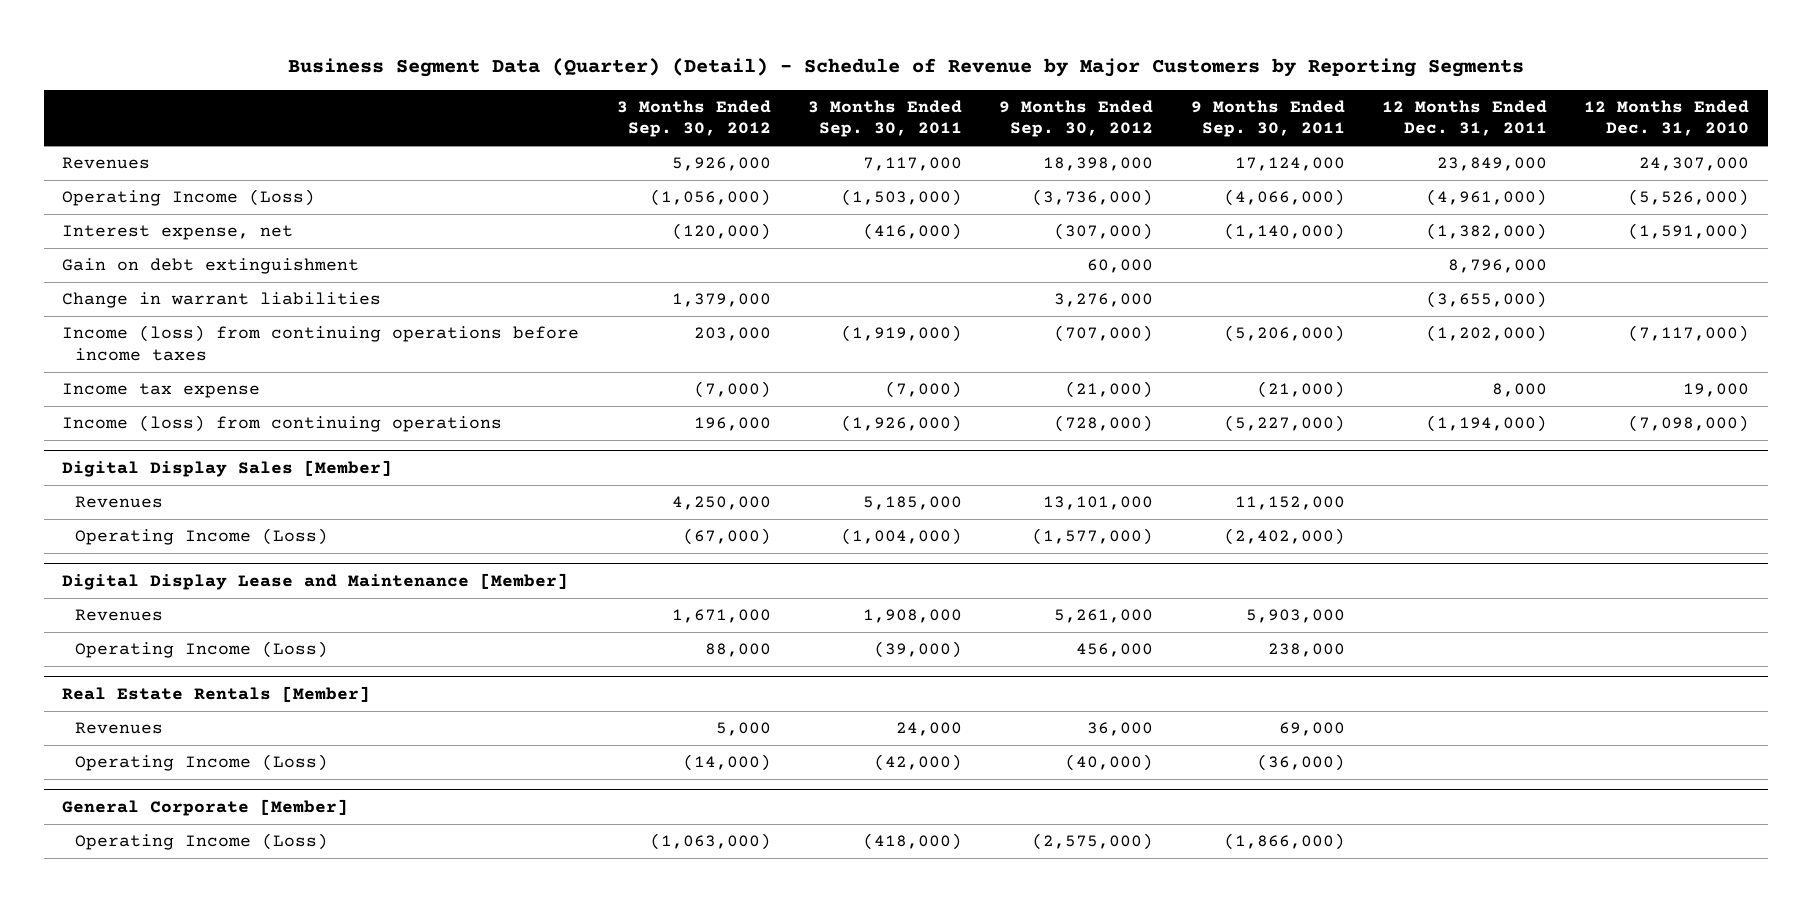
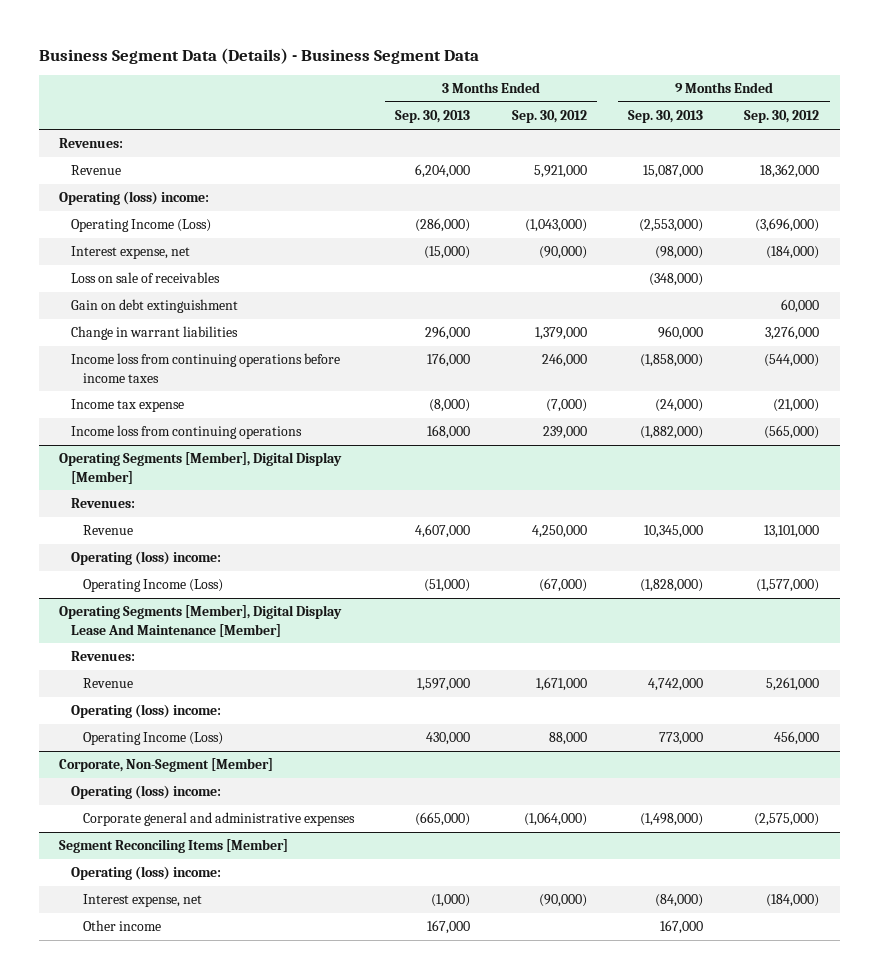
- Business Segment Data (Quarter) (Detail) - Schedule of Revenue by Major Customers by Reporting Segments
+ Business Segment Data (Details) - Business Segment Data
- | 3 Months Ended Sep. 30, 2012 | 3 Months Ended Sep. 30, 2011 | 9 Months Ended Sep. 30, 2012 | 9 Months Ended Sep. 30, 2011 | 12 Months Ended Dec. 31, 2011 | 12 Months Ended Dec. 31, 2010
+ | 3 Months Ended Sep. 30, 2013 | 3 Months Ended Sep. 30, 2012 | 9 Months Ended Sep. 30, 2013 | 9 Months Ended Sep. 30, 2012
- Revenues | 5,926,000 | 7,117,000 | 18,398,000 | 17,124,000 | 23,849,000 | 24,307,000
- Operating Income (Loss) | (1,056,000) | (1,503,000) | (3,736,000) | (4,066,000) | (4,961,000) | (5,526,000)
- Interest expense, net | (120,000) | (416,000) | (307,000) | (1,140,000) | (1,382,000) | (1,591,000)
+ Revenues:
+ Revenue | 6,204,000 | 5,921,000 | 15,087,000 | 18,362,000
+ Operating (loss) income:
+ Operating Income (Loss) | (286,000) | (1,043,000) | (2,553,000) | (3,696,000)
+ Interest expense, net | (15,000) | (90,000) | (98,000) | (184,000)
+ Loss on sale of receivables | | | (348,000) |
- Income (loss) from continuing operations before income taxes | 203,000 | (1,919,000) | (707,000) | (5,206,000) | (1,202,000) | (7,117,000)
+ Income loss from continuing operations before income taxes | 176,000 | 246,000 | (1,858,000) | (544,000)
- Income (loss) from continuing operations | 196,000 | (1,926,000) | (728,000) | (5,227,000) | (1,194,000) | (7,098,000)
- Digital Display Sales [Member]
- Revenues | 4,250,000 | 5,185,000 | 13,101,000 | 11,152,000 | |
+ Income loss from continuing operations | 168,000 | 239,000 | (1,882,000) | (565,000)
+ Operating Segments [Member], Digital Display [Member]
+ Revenues:
+ Revenue | 4,607,000 | 4,250,000 | 10,345,000 | 13,101,000
+ Operating (loss) income:
- Digital Display Lease and Maintenance [Member]
- Revenues | 1,671,000 | 1,908,000 | 5,261,000 | 5,903,000 | |
+ Operating Segments [Member], Digital Display Lease And Maintenance [Member]
+ Revenues:
+ Revenue | 1,597,000 | 1,671,000 | 4,742,000 | 5,261,000
+ Operating (loss) income:
- Real Estate Rentals [Member]
- Revenues | 5,000 | 24,000 | 36,000 | 69,000 | |
- Operating Income (Loss) | (14,000) | (42,000) | (40,000) | (36,000) | |
- General Corporate [Member]
- Operating Income (Loss) | (1,063,000) | (418,000) | (2,575,000) | (1,866,000) | |
+ Corporate, Non-Segment [Member]
+ Operating (loss) income:
+ Corporate general and administrative expenses | (665,000) | (1,064,000) | (1,498,000) | (2,575,000)
+ Segment Reconciling Items [Member]
+ Operating (loss) income:
+ Interest expense, net | (1,000) | (90,000) | (84,000) | (184,000)
+ Other income | 167,000 | | 167,000 |

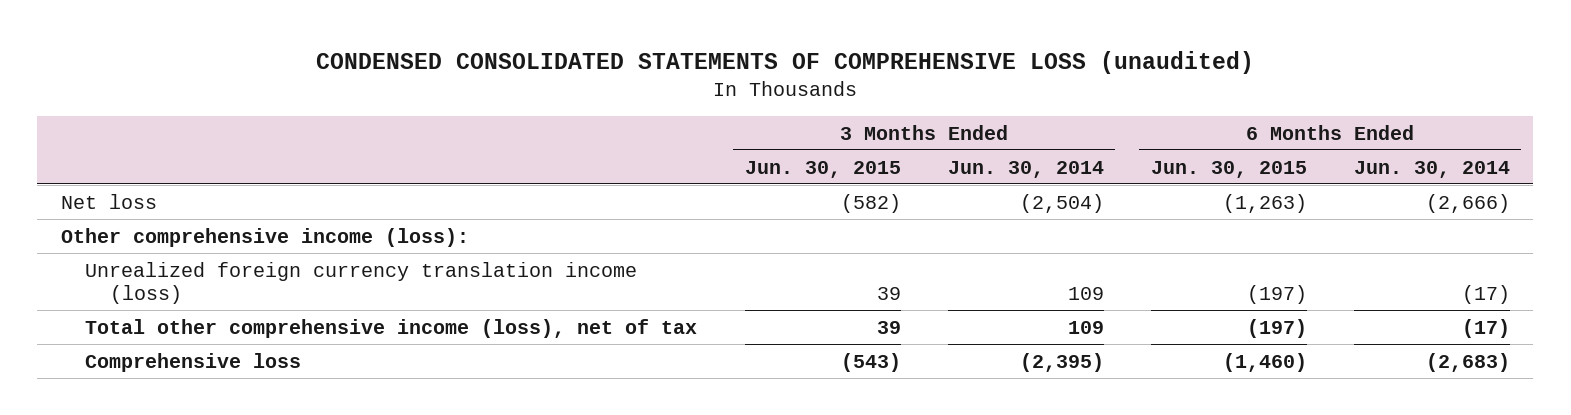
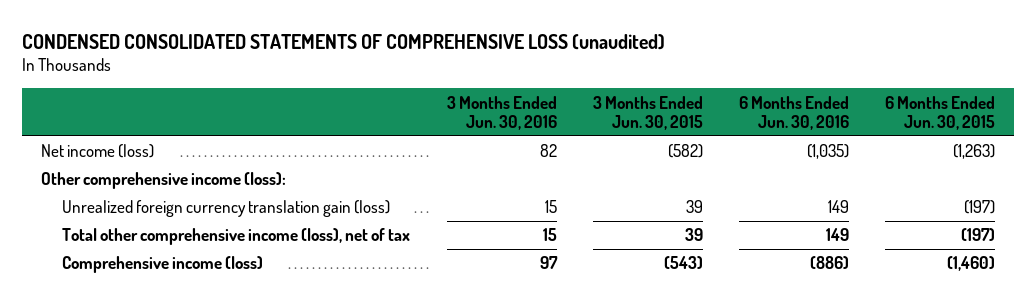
- | 3 Months Ended Jun. 30, 2015 | 3 Months Ended Jun. 30, 2014 | 6 Months Ended Jun. 30, 2015 | 6 Months Ended Jun. 30, 2014
+ | 3 Months Ended Jun. 30, 2016 | 3 Months Ended Jun. 30, 2015 | 6 Months Ended Jun. 30, 2016 | 6 Months Ended Jun. 30, 2015
- Net loss | (582) | (2,504) | (1,263) | (2,666)
+ Net income (loss) | 82 | (582) | (1,035) | (1,263)
- Unrealized foreign currency translation income (loss) | 39 | 109 | (197) | (17)
+ Unrealized foreign currency translation gain (loss) | 15 | 39 | 149 | (197)
- Comprehensive loss | (543) | (2,395) | (1,460) | (2,683)
+ Comprehensive income (loss) | 97 | (543) | (886) | (1,460)

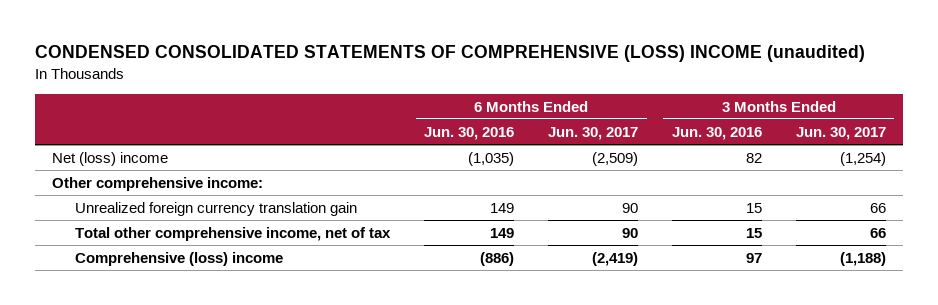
- CONDENSED CONSOLIDATED STATEMENTS OF COMPREHENSIVE LOSS (unaudited)
+ CONDENSED CONSOLIDATED STATEMENTS OF COMPREHENSIVE (LOSS) INCOME (unaudited)
- | 3 Months Ended Jun. 30, 2016 | 3 Months Ended Jun. 30, 2015 | 6 Months Ended Jun. 30, 2016 | 6 Months Ended Jun. 30, 2015
+ | 6 Months Ended Jun. 30, 2016 | 6 Months Ended Jun. 30, 2017 | 3 Months Ended Jun. 30, 2016 | 3 Months Ended Jun. 30, 2017
- Net income (loss) | 82 | (582) | (1,035) | (1,263)
- Other comprehensive income (loss):
- Unrealized foreign currency translation gain (loss) | 15 | 39 | 149 | (197)
- Total other comprehensive income (loss), net of tax | 15 | 39 | 149 | (197)
- Comprehensive income (loss) | 97 | (543) | (886) | (1,460)
+ Net (loss) income | (1,035) | (2,509) | 82 | (1,254)
+ Other comprehensive income:
+ Unrealized foreign currency translation gain | 149 | 90 | 15 | 66
+ Total other comprehensive income, net of tax | 149 | 90 | 15 | 66
+ Comprehensive (loss) income | (886) | (2,419) | 97 | (1,188)

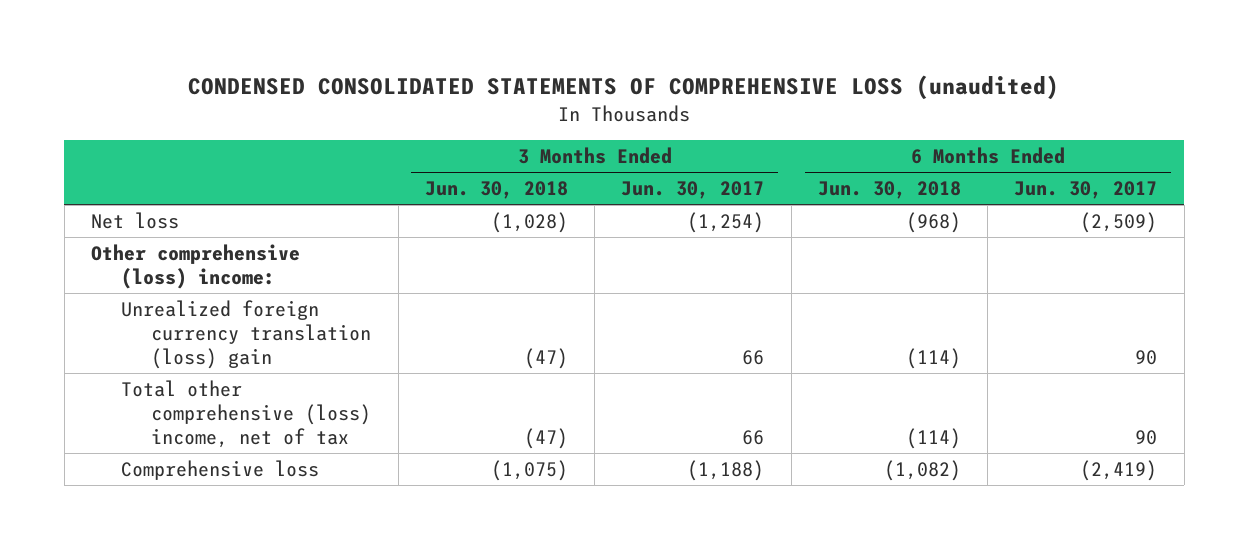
- CONDENSED CONSOLIDATED STATEMENTS OF COMPREHENSIVE (LOSS) INCOME (unaudited)
+ CONDENSED CONSOLIDATED STATEMENTS OF COMPREHENSIVE LOSS (unaudited)
- | 6 Months Ended Jun. 30, 2016 | 6 Months Ended Jun. 30, 2017 | 3 Months Ended Jun. 30, 2016 | 3 Months Ended Jun. 30, 2017
+ | 3 Months Ended Jun. 30, 2018 | 3 Months Ended Jun. 30, 2017 | 6 Months Ended Jun. 30, 2018 | 6 Months Ended Jun. 30, 2017
- Net (loss) income | (1,035) | (2,509) | 82 | (1,254)
- Other comprehensive income:
- Unrealized foreign currency translation gain | 149 | 90 | 15 | 66
- Total other comprehensive income, net of tax | 149 | 90 | 15 | 66
- Comprehensive (loss) income | (886) | (2,419) | 97 | (1,188)
+ Net loss | (1,028) | (1,254) | (968) | (2,509)
+ Other comprehensive (loss) income:
+ Unrealized foreign currency translation (loss) gain | (47) | 66 | (114) | 90
+ Total other comprehensive (loss) income, net of tax | (47) | 66 | (114) | 90
+ Comprehensive loss | (1,075) | (1,188) | (1,082) | (2,419)

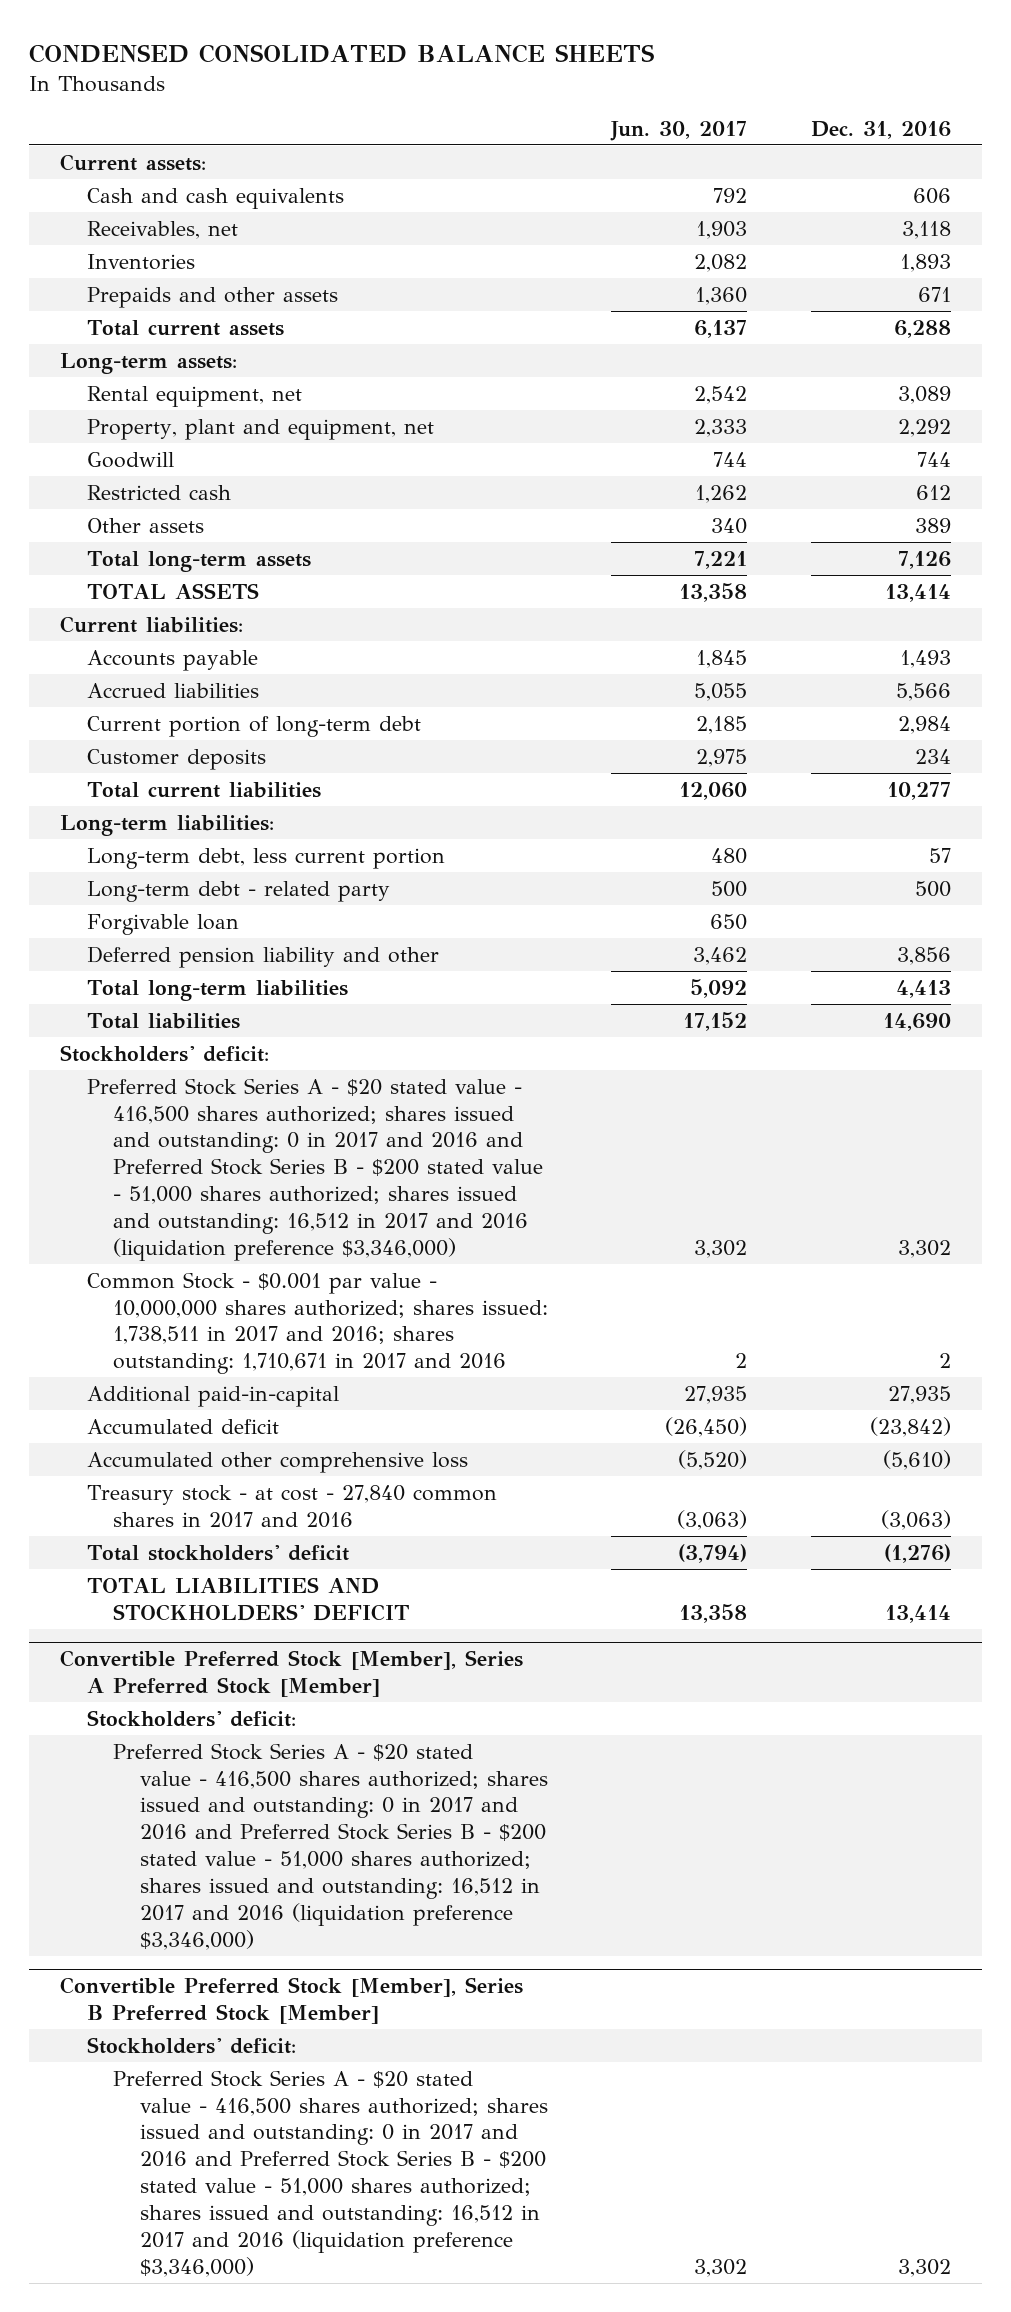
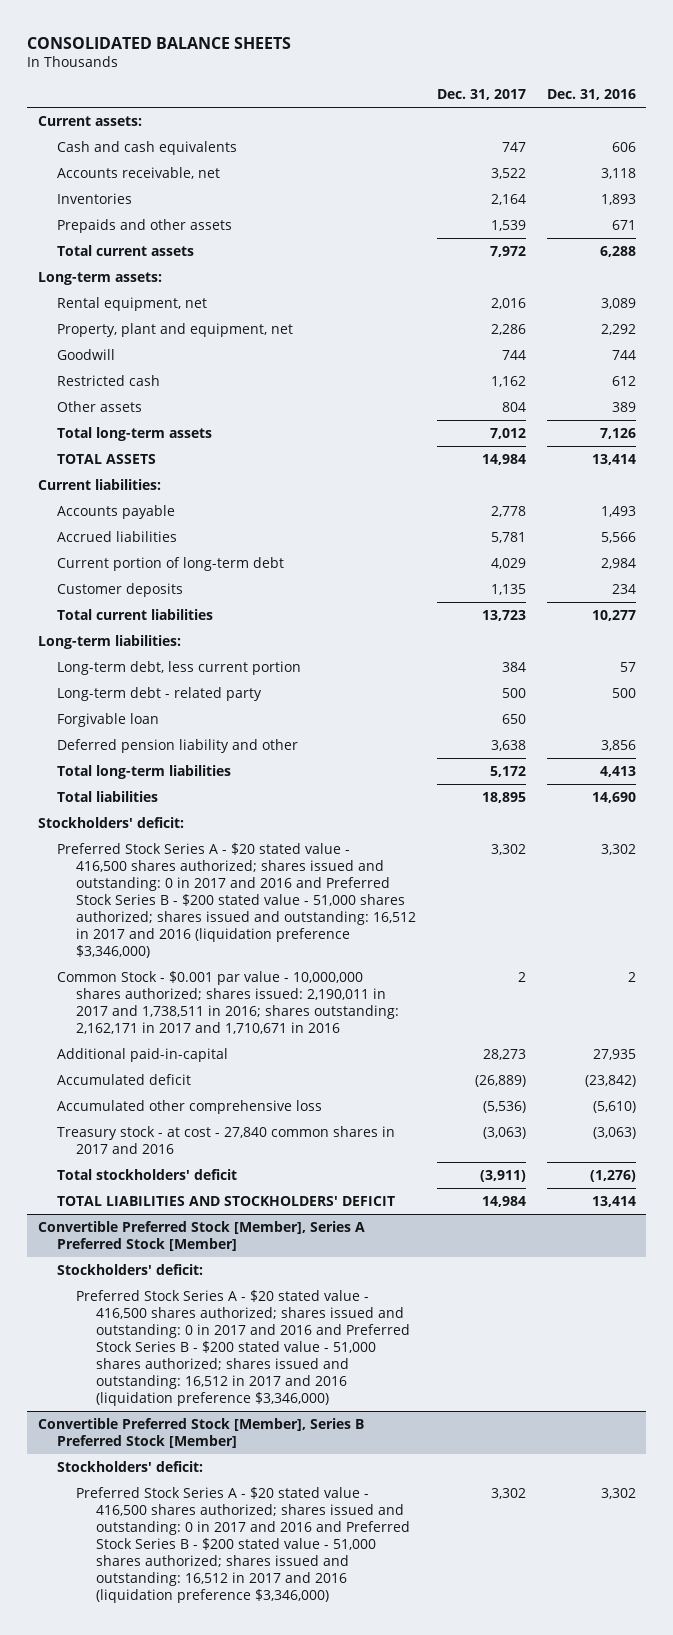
- CONDENSED CONSOLIDATED BALANCE SHEETS
+ CONSOLIDATED BALANCE SHEETS
- | Jun. 30, 2017 | Dec. 31, 2016
+ | Dec. 31, 2017 | Dec. 31, 2016
- Receivables, net | 1,903 | 3,118
+ Accounts receivable, net | 3,522 | 3,118
- Common Stock - $0.001 par value - 10,000,000 shares authorized; shares issued: 1,738,511 in 2017 and 2016; shares outstanding: 1,710,671 in 2017 and 2016 | 2 | 2
+ Common Stock - $0.001 par value - 10,000,000 shares authorized; shares issued: 2,190,011 in 2017 and 1,738,511 in 2016; shares outstanding: 2,162,171 in 2017 and 1,710,671 in 2016 | 2 | 2

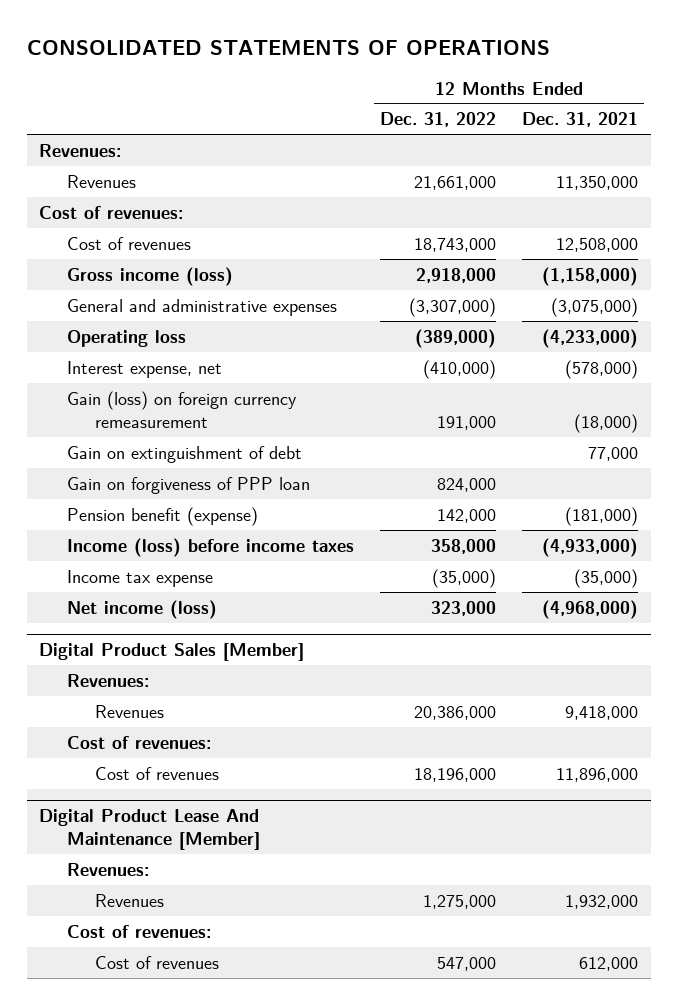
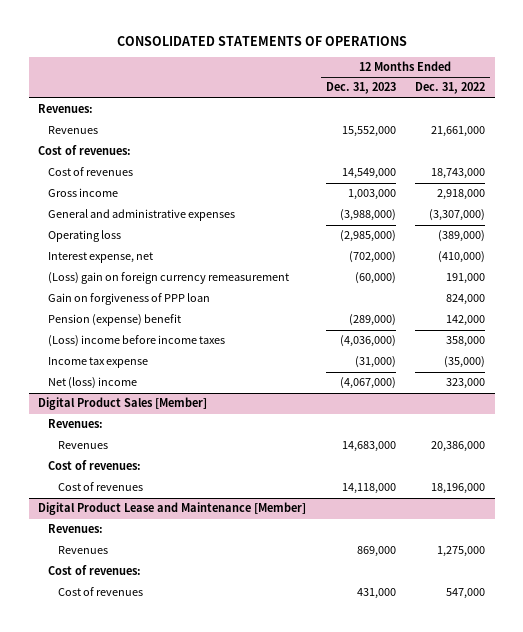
- | 12 Months Ended Dec. 31, 2022 | 12 Months Ended Dec. 31, 2021
+ | 12 Months Ended Dec. 31, 2023 | 12 Months Ended Dec. 31, 2022
- Gross income (loss) | 2,918,000 | (1,158,000)
+ Gross income | 1,003,000 | 2,918,000
- Gain (loss) on foreign currency remeasurement | 191,000 | (18,000)
- Gain on extinguishment of debt | | 77,000
+ (Loss) gain on foreign currency remeasurement | (60,000) | 191,000
- Pension benefit (expense) | 142,000 | (181,000)
- Income (loss) before income taxes | 358,000 | (4,933,000)
+ Pension (expense) benefit | (289,000) | 142,000
+ (Loss) income before income taxes | (4,036,000) | 358,000
- Net income (loss) | 323,000 | (4,968,000)
+ Net (loss) income | (4,067,000) | 323,000
- Digital Product Lease And Maintenance [Member]
+ Digital Product Lease and Maintenance [Member]

